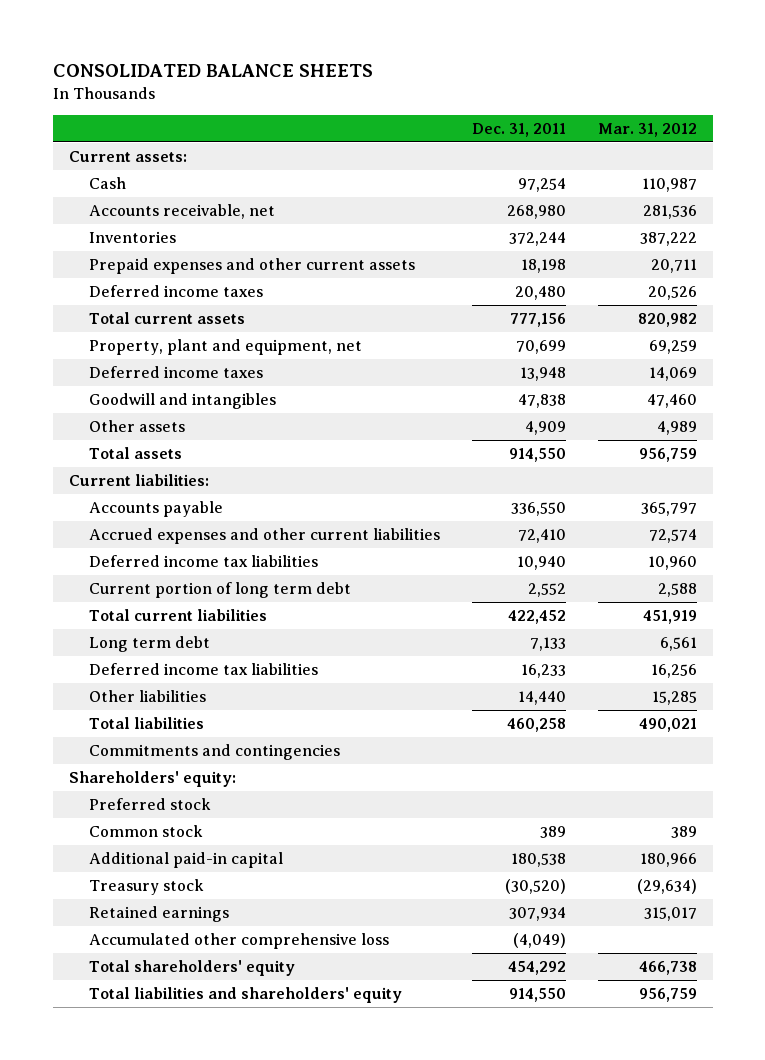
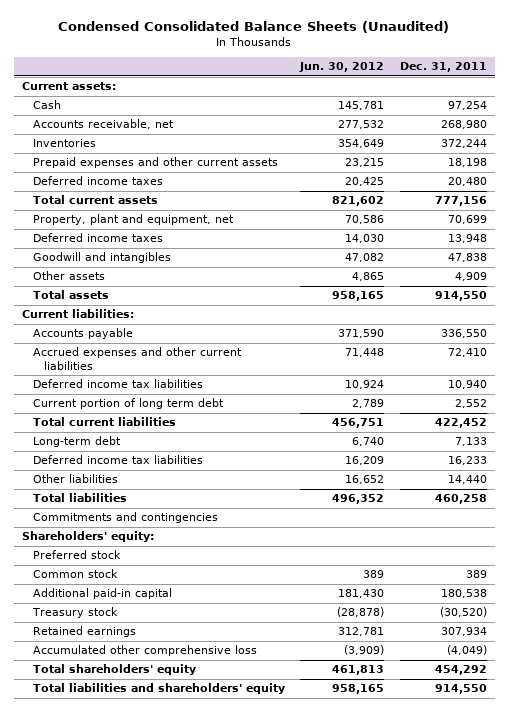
- CONSOLIDATED BALANCE SHEETS
+ Condensed Consolidated Balance Sheets (Unaudited)
- | Dec. 31, 2011 | Mar. 31, 2012
+ | Jun. 30, 2012 | Dec. 31, 2011
- Long term debt | 7,133 | 6,561
+ Long-term debt | 6,740 | 7,133

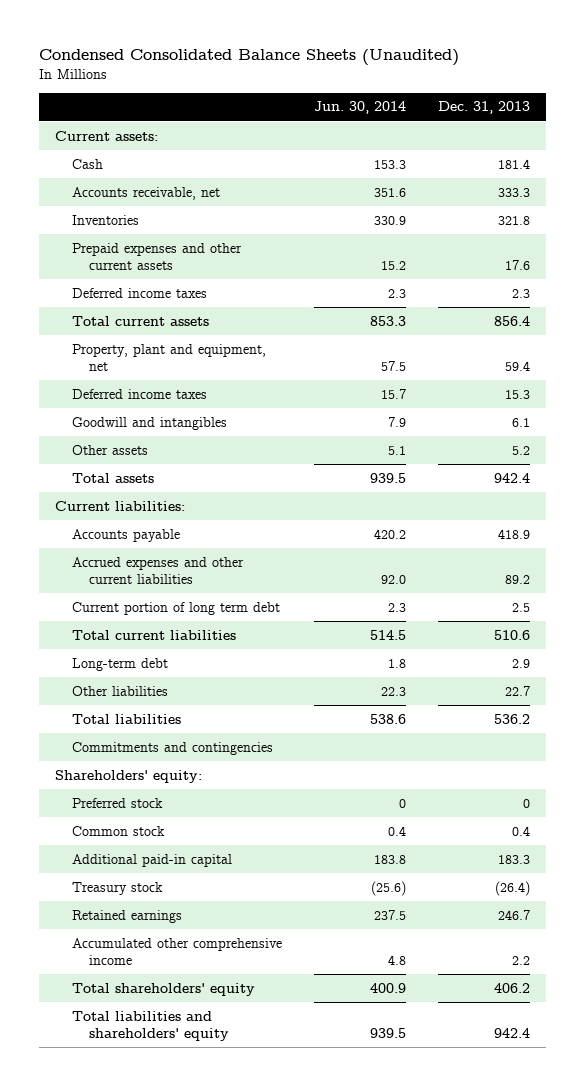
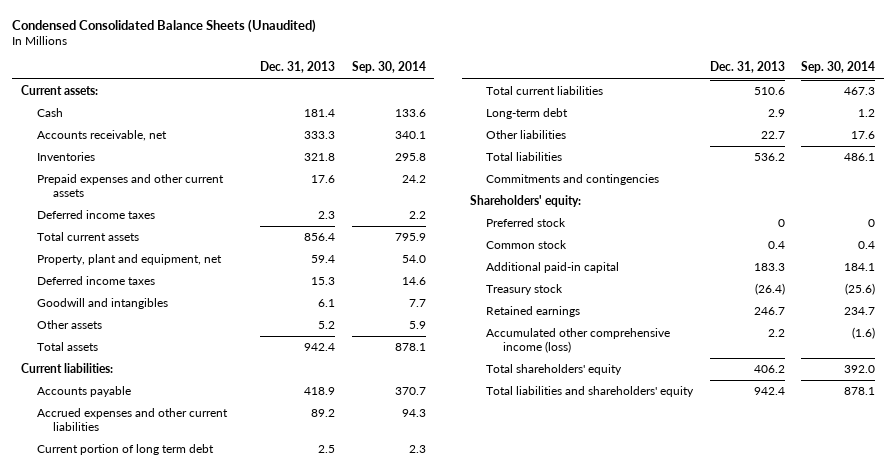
- | Jun. 30, 2014 | Dec. 31, 2013
+ | Dec. 31, 2013 | Sep. 30, 2014
- Accumulated other comprehensive income | 4.8 | 2.2
+ Accumulated other comprehensive income (loss) | 2.2 | (1.6)

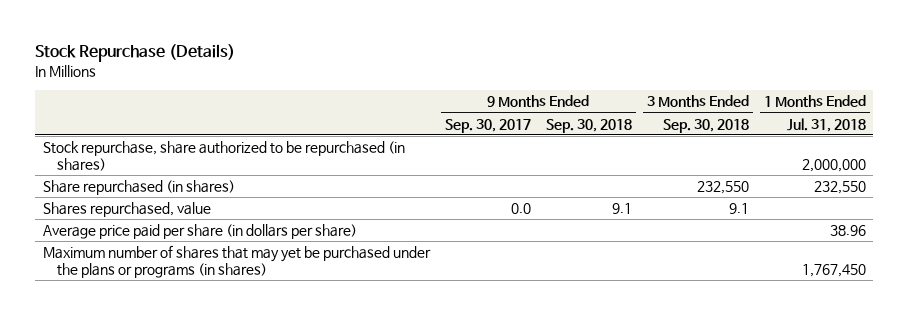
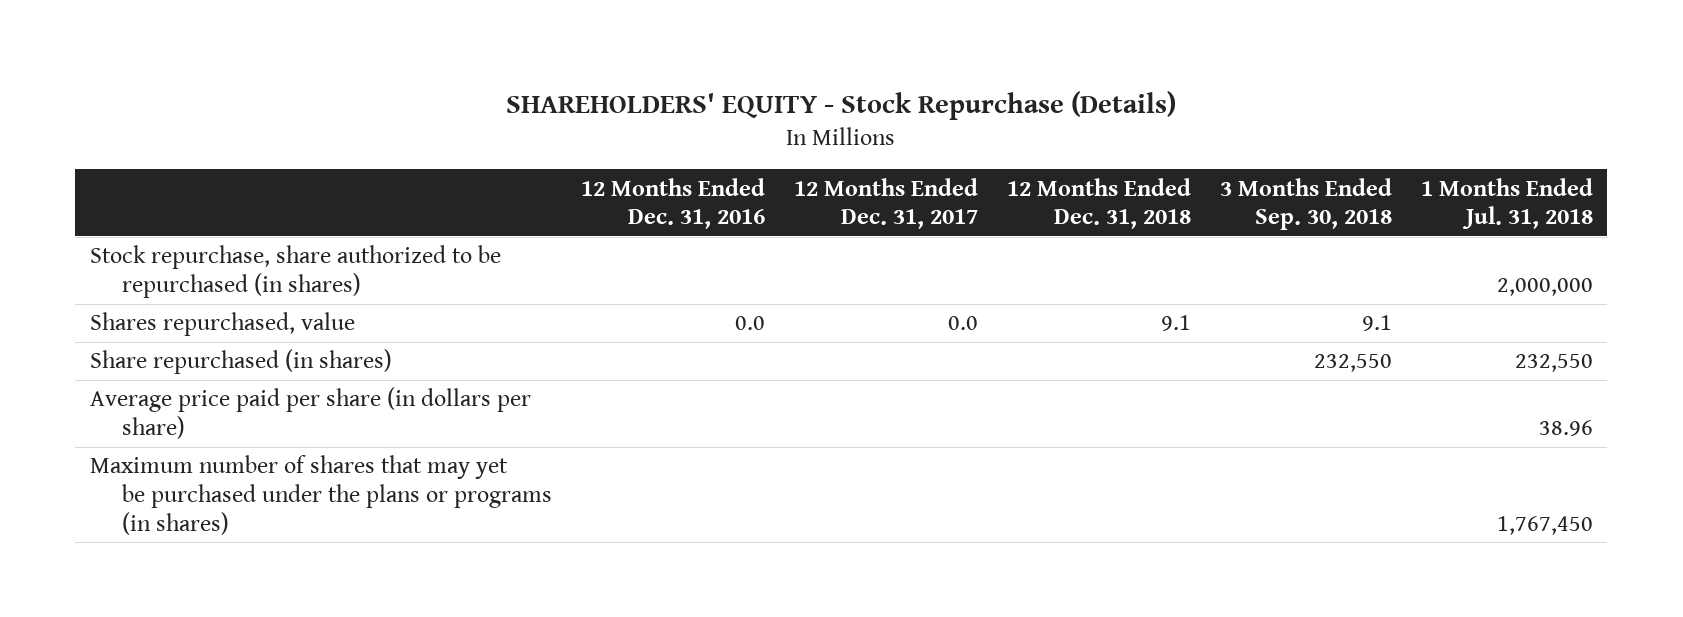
- Stock Repurchase (Details)
+ SHAREHOLDERS' EQUITY - Stock Repurchase (Details)
- | 9 Months Ended Sep. 30, 2017 | 9 Months Ended Sep. 30, 2018 | 3 Months Ended Sep. 30, 2018 | 1 Months Ended Jul. 31, 2018
+ | 12 Months Ended Dec. 31, 2016 | 12 Months Ended Dec. 31, 2017 | 12 Months Ended Dec. 31, 2018 | 3 Months Ended Sep. 30, 2018 | 1 Months Ended Jul. 31, 2018
moved down: Share repurchased (in shares) | | | | 232,550 | 232,550

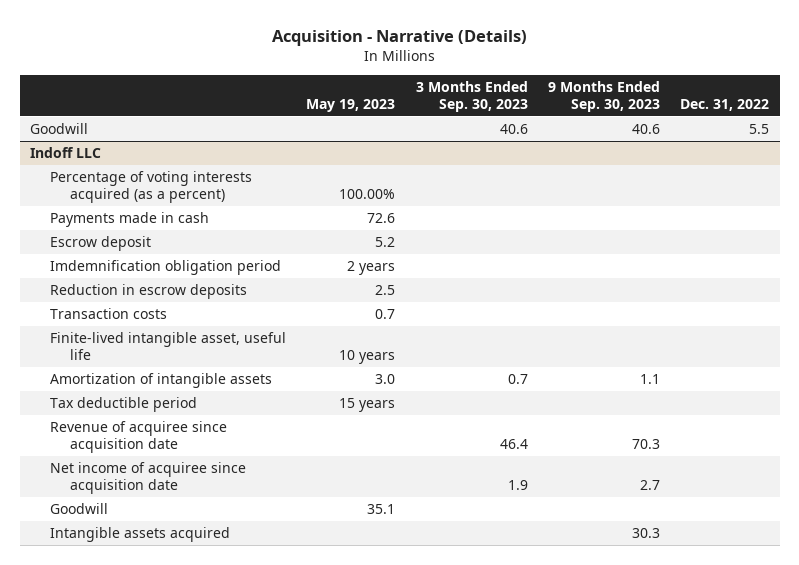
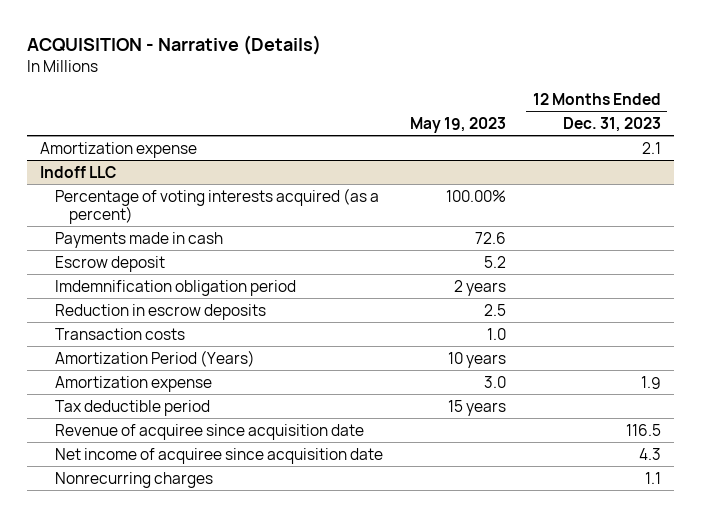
- Acquisition - Narrative (Details)
+ ACQUISITION - Narrative (Details)
- | May 19, 2023 | 3 Months Ended Sep. 30, 2023 | 9 Months Ended Sep. 30, 2023 | Dec. 31, 2022
+ | May 19, 2023 | 12 Months Ended Dec. 31, 2023
- Goodwill | | 40.6 | 40.6 | 5.5
+ Amortization expense | | 2.1
@ Indoff LLC
- Transaction costs | 0.7 | | |
- Finite-lived intangible asset, useful life | 10 years | | |
- Amortization of intangible assets | 3.0 | 0.7 | 1.1 |
+ Transaction costs | 1.0 |
+ Amortization Period (Years) | 10 years |
+ Amortization expense | 3.0 | 1.9
- Goodwill | 35.1 | | |
- Intangible assets acquired | | | 30.3 |
+ Nonrecurring charges | | 1.1

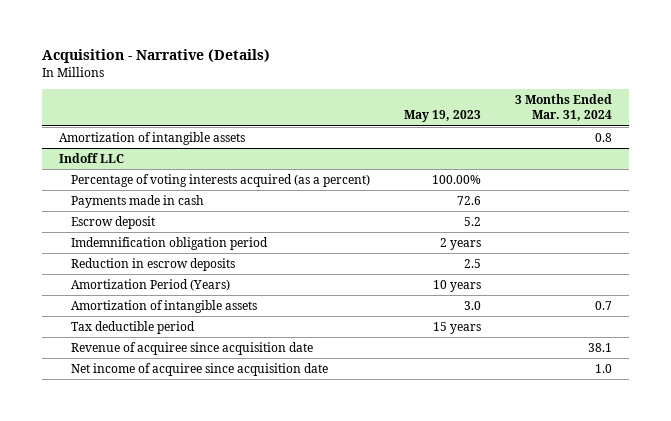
- ACQUISITION - Narrative (Details)
+ Acquisition - Narrative (Details)
- | May 19, 2023 | 12 Months Ended Dec. 31, 2023
+ | May 19, 2023 | 3 Months Ended Mar. 31, 2024
- Amortization expense | | 2.1
+ Amortization of intangible assets | | 0.8
@ Indoff LLC
- Transaction costs | 1.0 |
- Amortization expense | 3.0 | 1.9
+ Amortization of intangible assets | 3.0 | 0.7
- Nonrecurring charges | | 1.1

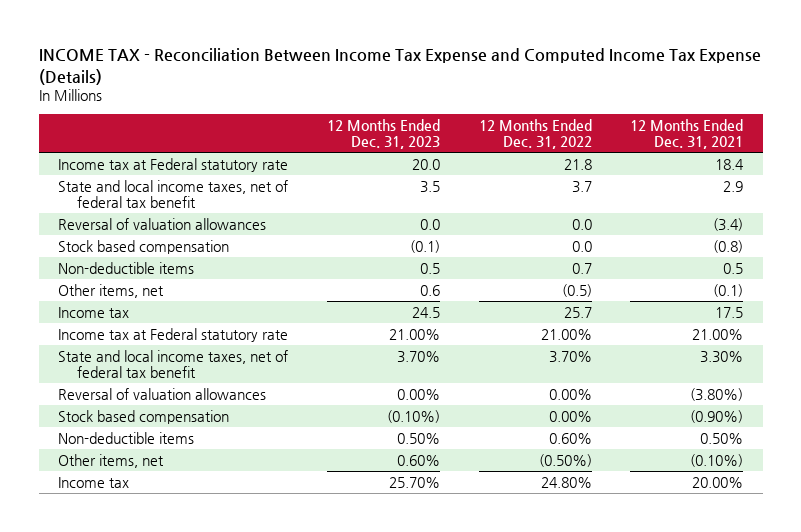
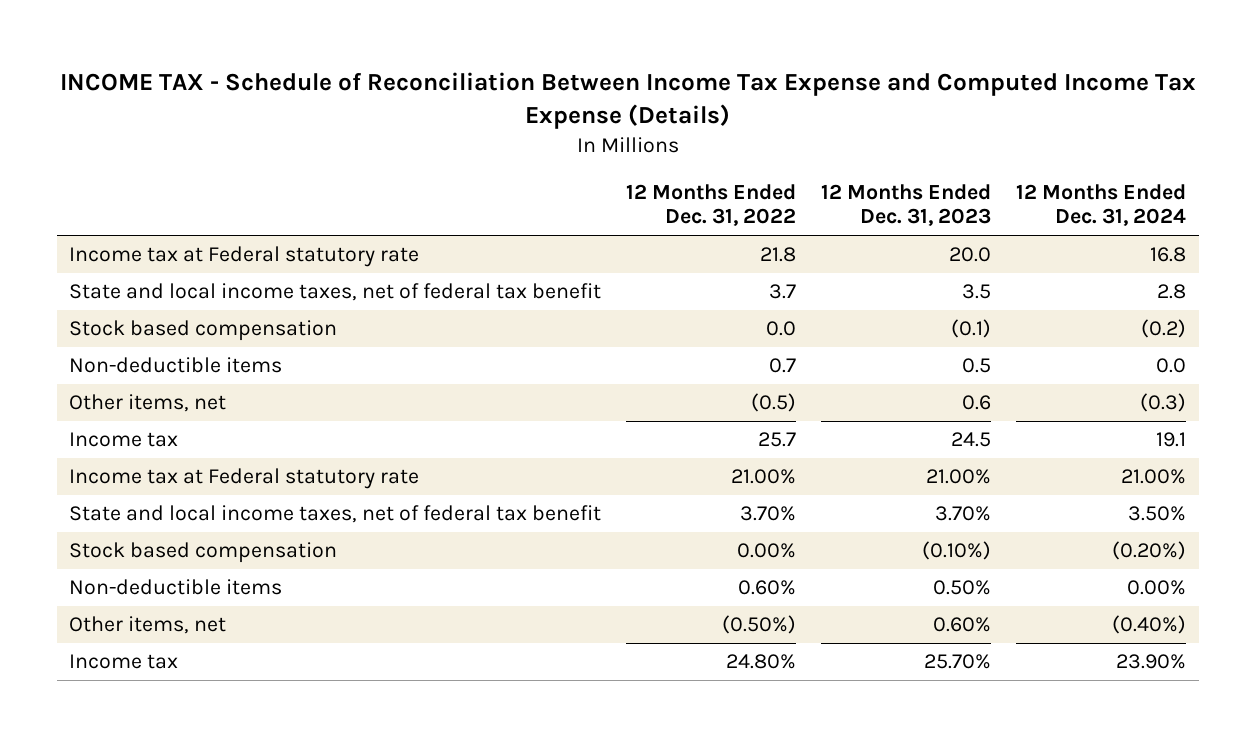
- INCOME TAX - Reconciliation Between Income Tax Expense and Computed Income Tax Expense (Details)
+ INCOME TAX - Schedule of Reconciliation Between Income Tax Expense and Computed Income Tax Expense (Details)
- | 12 Months Ended Dec. 31, 2023 | 12 Months Ended Dec. 31, 2022 | 12 Months Ended Dec. 31, 2021
+ | 12 Months Ended Dec. 31, 2022 | 12 Months Ended Dec. 31, 2023 | 12 Months Ended Dec. 31, 2024
- Reversal of valuation allowances | 0.0 | 0.0 | (3.4)
- Reversal of valuation allowances | 0.00% | 0.00% | (3.80%)

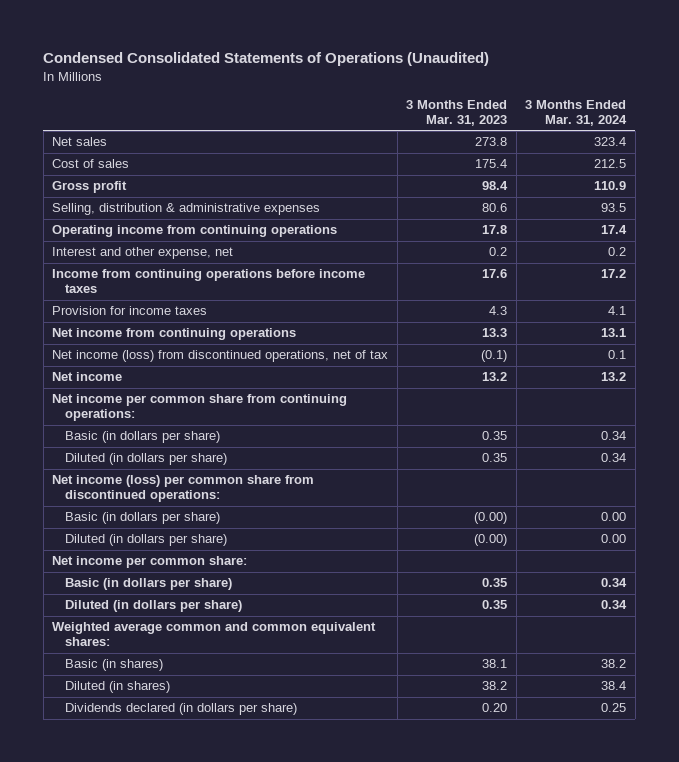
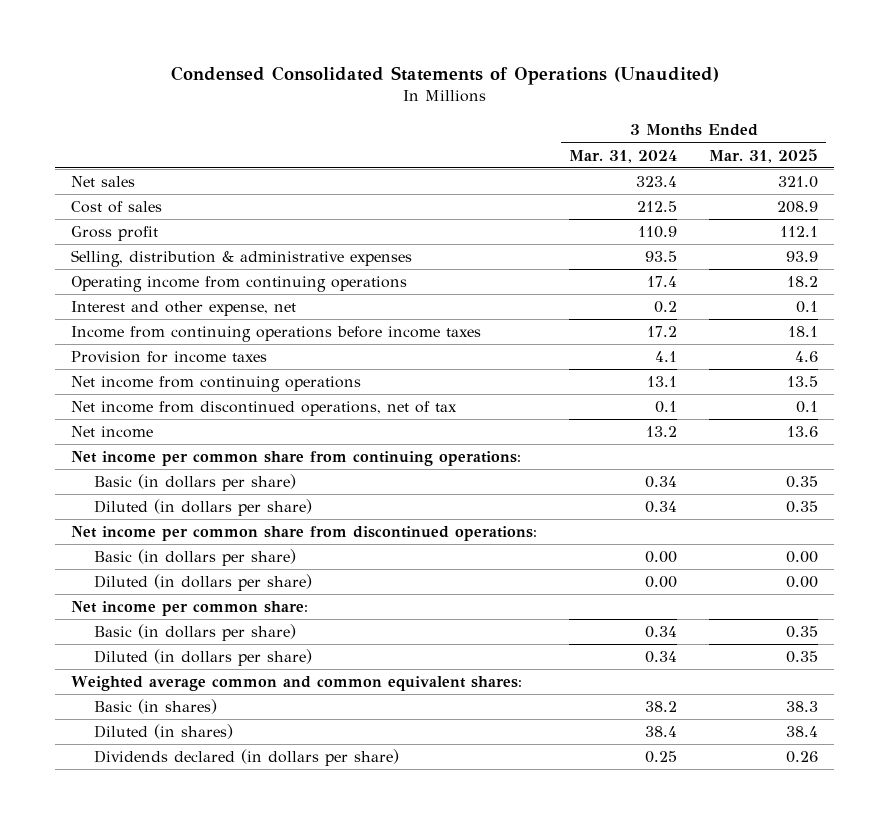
- | 3 Months Ended Mar. 31, 2023 | 3 Months Ended Mar. 31, 2024
+ | 3 Months Ended Mar. 31, 2024 | 3 Months Ended Mar. 31, 2025
- Net income (loss) from discontinued operations, net of tax | (0.1) | 0.1
+ Net income from discontinued operations, net of tax | 0.1 | 0.1
- Net income (loss) per common share from discontinued operations:
+ Net income per common share from discontinued operations:

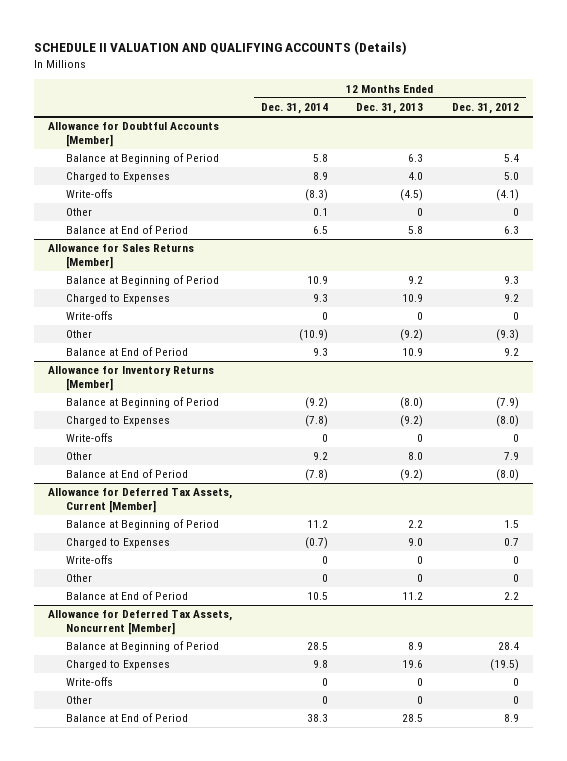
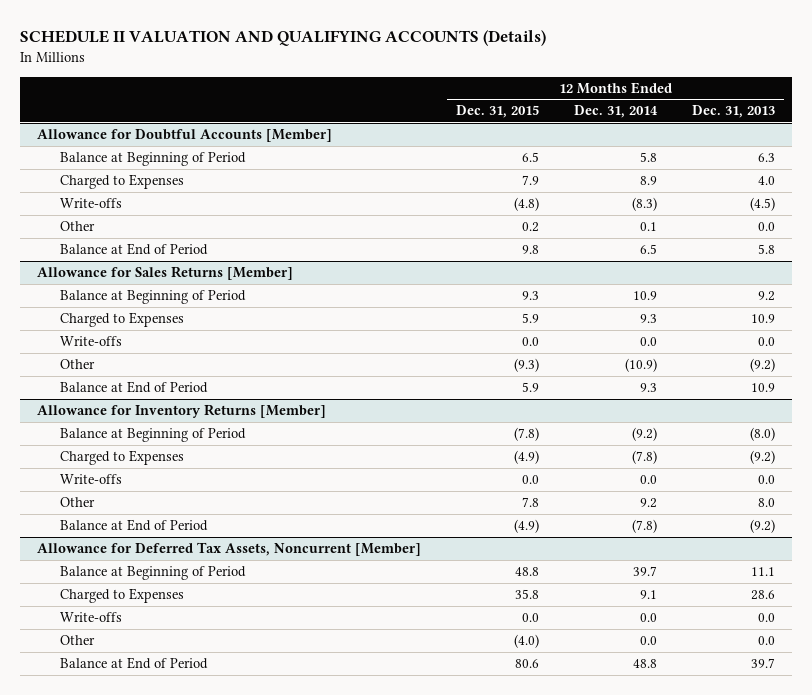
- | 12 Months Ended Dec. 31, 2014 | 12 Months Ended Dec. 31, 2013 | 12 Months Ended Dec. 31, 2012
+ | 12 Months Ended Dec. 31, 2015 | 12 Months Ended Dec. 31, 2014 | 12 Months Ended Dec. 31, 2013
@ Allowance for Doubtful Accounts [Member]
- Other | 0.1 | 0 | 0
+ Other | 0.2 | 0.1 | 0.0
@ Allowance for Sales Returns [Member]
- Write-offs | 0 | 0 | 0
+ Write-offs | 0.0 | 0.0 | 0.0
@ Allowance for Inventory Returns [Member]
- Write-offs | 0 | 0 | 0
+ Write-offs | 0.0 | 0.0 | 0.0
- Allowance for Deferred Tax Assets, Current [Member]
- Balance at Beginning of Period | 11.2 | 2.2 | 1.5
- Charged to Expenses | (0.7) | 9.0 | 0.7
- Write-offs | 0 | 0 | 0
- Other | 0 | 0 | 0
- Balance at End of Period | 10.5 | 11.2 | 2.2
@ Allowance for Deferred Tax Assets, Noncurrent [Member]
- Balance at Beginning of Period | 28.5 | 8.9 | 28.4
- Charged to Expenses | 9.8 | 19.6 | (19.5)
- Write-offs | 0 | 0 | 0
- Other | 0 | 0 | 0
- Balance at End of Period | 38.3 | 28.5 | 8.9
+ Balance at Beginning of Period | 48.8 | 39.7 | 11.1
+ Charged to Expenses | 35.8 | 9.1 | 28.6
+ Write-offs | 0.0 | 0.0 | 0.0
+ Other | (4.0) | 0.0 | 0.0
+ Balance at End of Period | 80.6 | 48.8 | 39.7

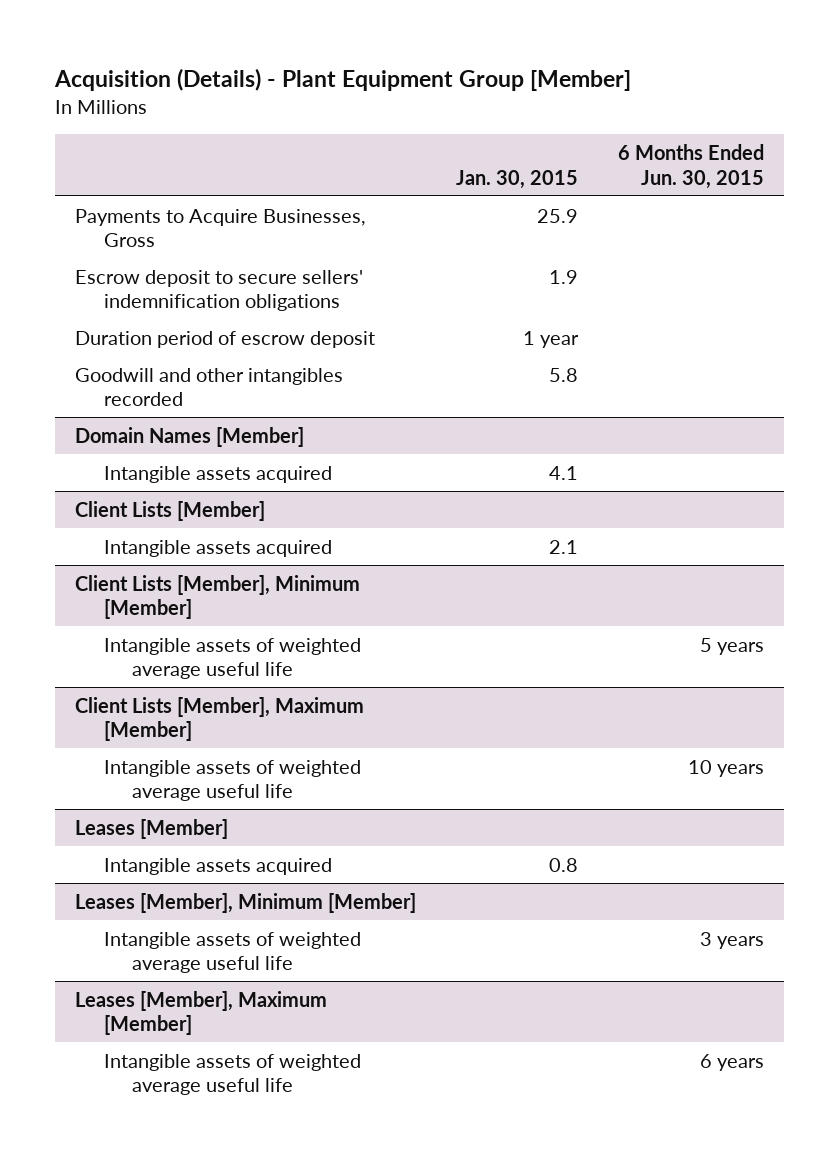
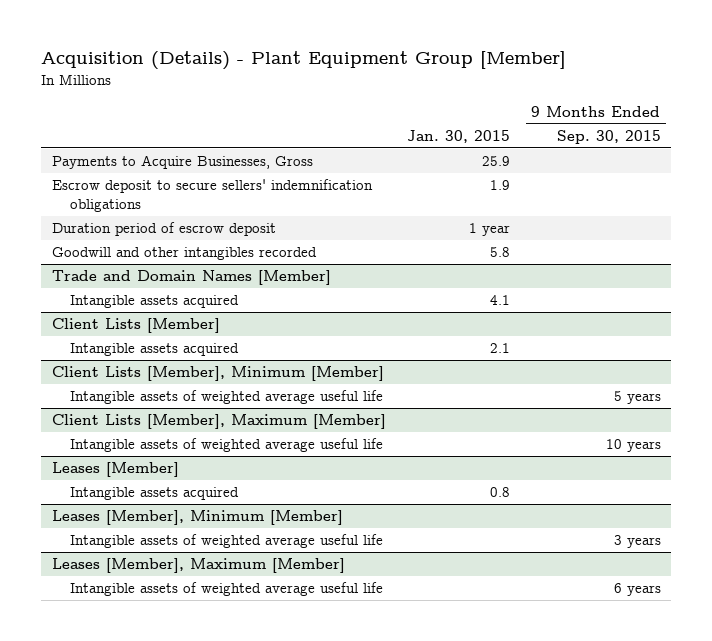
- | Jan. 30, 2015 | 6 Months Ended Jun. 30, 2015
+ | Jan. 30, 2015 | 9 Months Ended Sep. 30, 2015
- Domain Names [Member]
+ Trade and Domain Names [Member]

